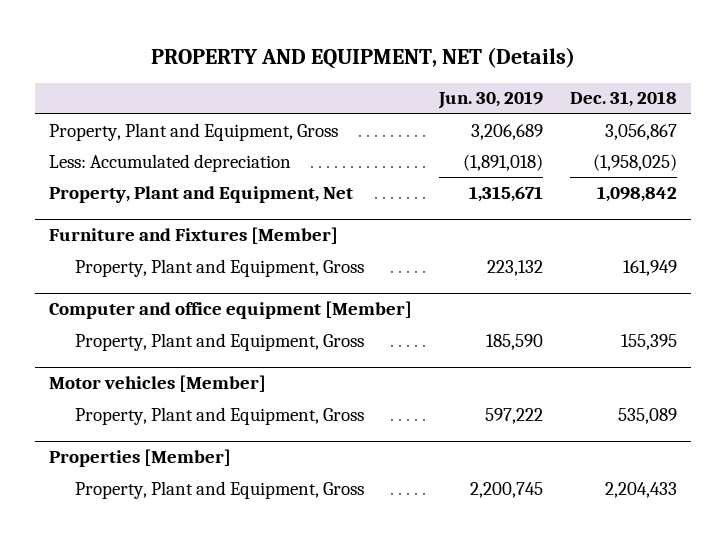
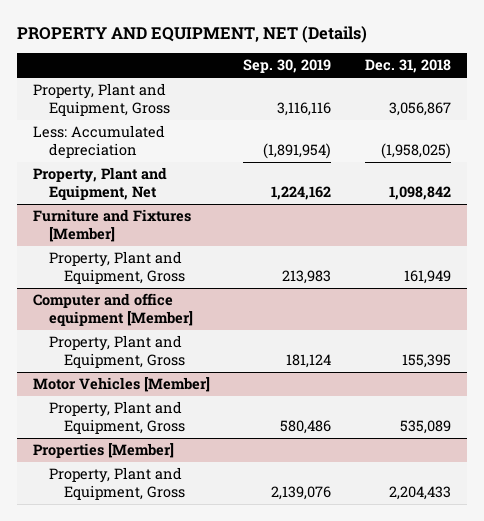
- | Jun. 30, 2019 | Dec. 31, 2018
+ | Sep. 30, 2019 | Dec. 31, 2018
- Motor vehicles [Member]
+ Motor Vehicles [Member]

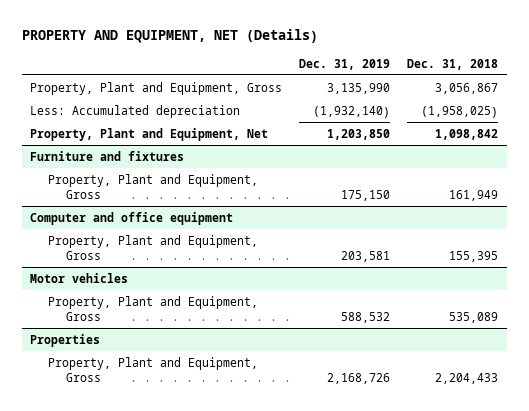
- | Sep. 30, 2019 | Dec. 31, 2018
+ | Dec. 31, 2019 | Dec. 31, 2018
- Furniture and Fixtures [Member]
+ Furniture and fixtures
- Computer and office equipment [Member]
+ Computer and office equipment
- Motor Vehicles [Member]
+ Motor vehicles
- Properties [Member]
+ Properties

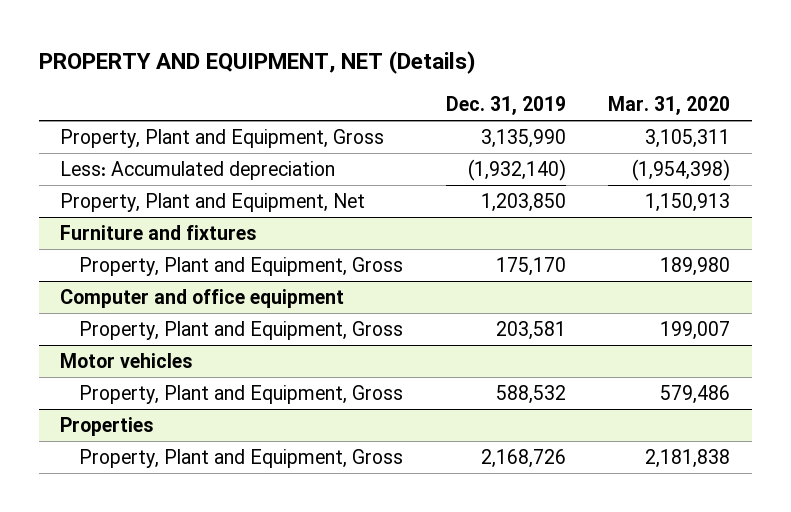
- | Dec. 31, 2019 | Dec. 31, 2018
+ | Dec. 31, 2019 | Mar. 31, 2020
@ Furniture and fixtures
- Property, Plant and Equipment, Gross | 175,150 | 161,949
+ Property, Plant and Equipment, Gross | 175,170 | 189,980

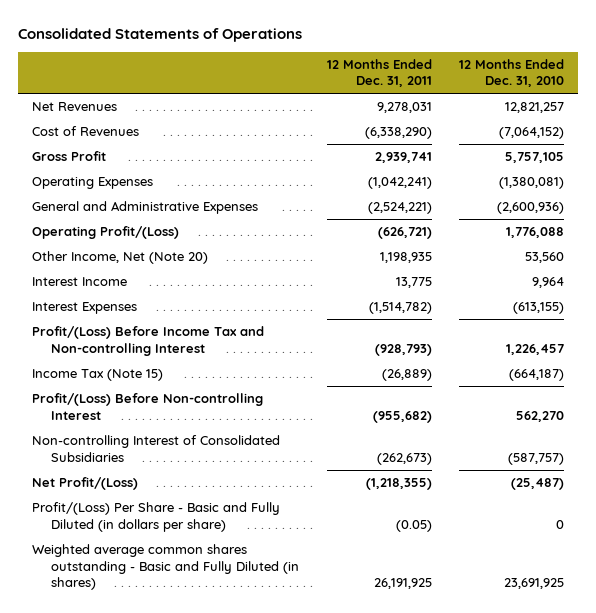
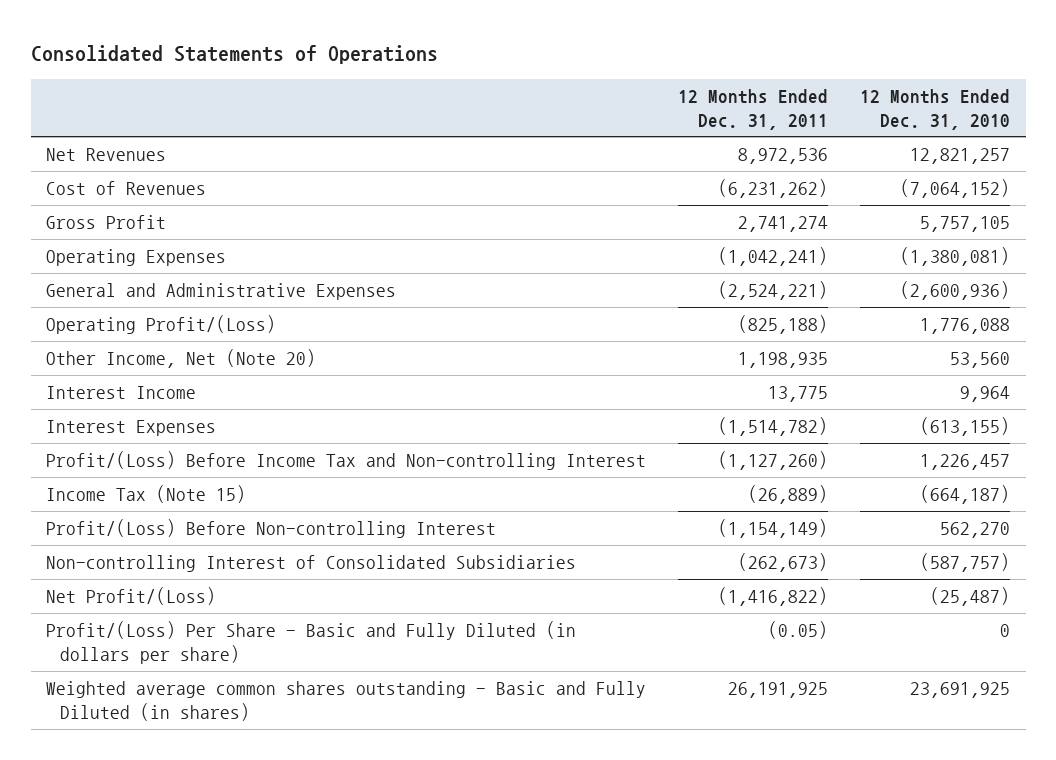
- Net Revenues | 9,278,031 | 12,821,257
- Cost of Revenues | (6,338,290) | (7,064,152)
- Gross Profit | 2,939,741 | 5,757,105
+ Net Revenues | 8,972,536 | 12,821,257
+ Cost of Revenues | (6,231,262) | (7,064,152)
+ Gross Profit | 2,741,274 | 5,757,105
- Operating Profit/(Loss) | (626,721) | 1,776,088
+ Operating Profit/(Loss) | (825,188) | 1,776,088
- Profit/(Loss) Before Income Tax and Non-controlling Interest | (928,793) | 1,226,457
+ Profit/(Loss) Before Income Tax and Non-controlling Interest | (1,127,260) | 1,226,457
- Profit/(Loss) Before Non-controlling Interest | (955,682) | 562,270
+ Profit/(Loss) Before Non-controlling Interest | (1,154,149) | 562,270
- Net Profit/(Loss) | (1,218,355) | (25,487)
+ Net Profit/(Loss) | (1,416,822) | (25,487)

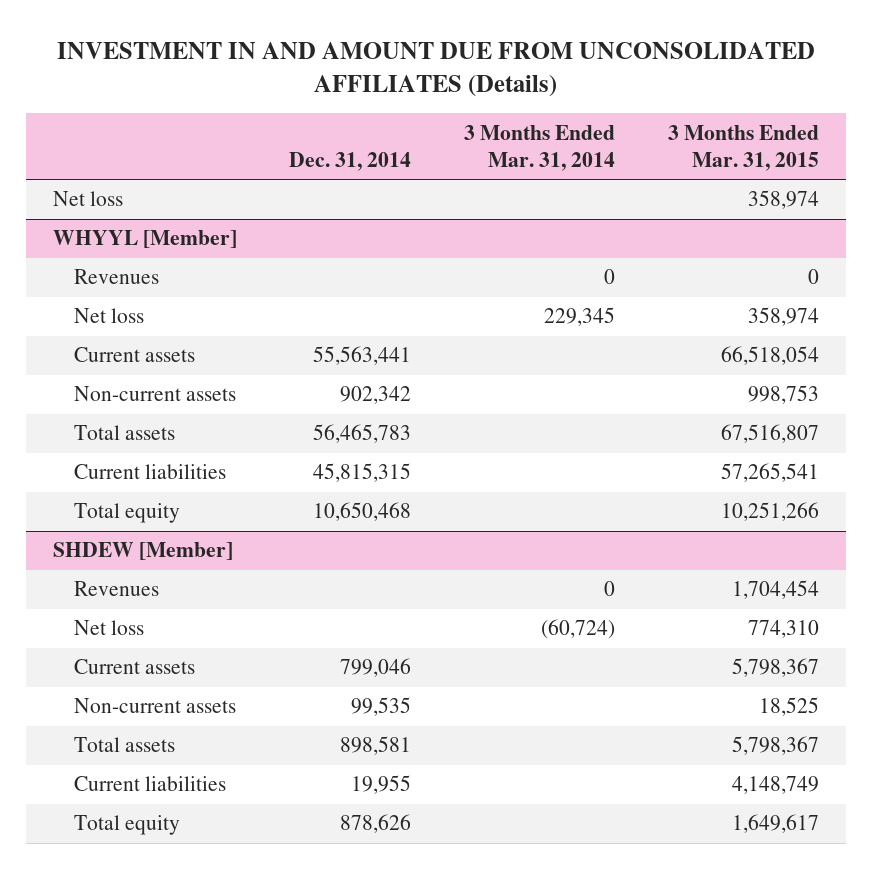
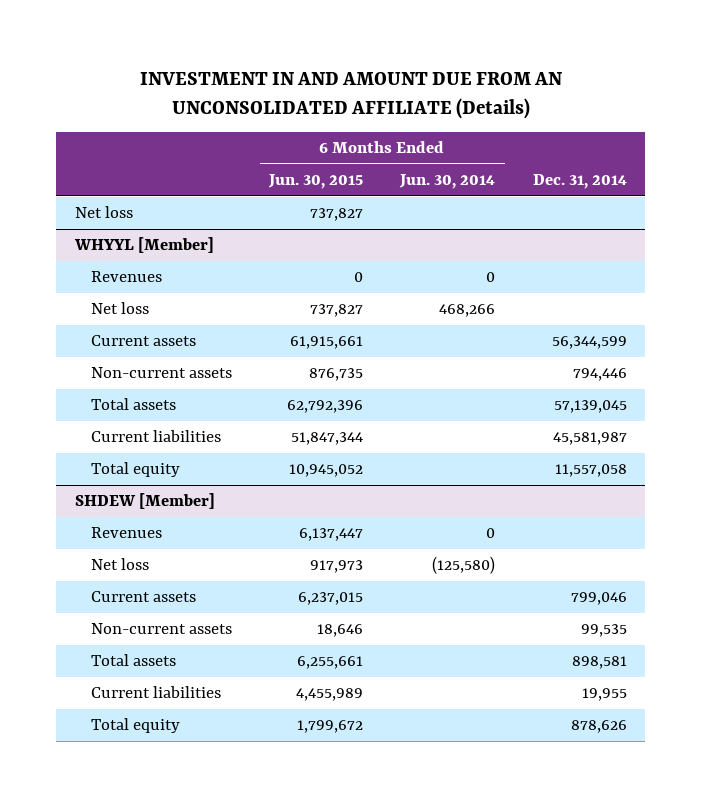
- INVESTMENT IN AND AMOUNT DUE FROM UNCONSOLIDATED AFFILIATES (Details)
+ INVESTMENT IN AND AMOUNT DUE FROM AN UNCONSOLIDATED AFFILIATE (Details)
- | Dec. 31, 2014 | 3 Months Ended Mar. 31, 2014 | 3 Months Ended Mar. 31, 2015
+ | 6 Months Ended Jun. 30, 2015 | 6 Months Ended Jun. 30, 2014 | Dec. 31, 2014
@ WHYYL [Member]
- Current assets | 55,563,441 | | 66,518,054
- Non-current assets | 902,342 | | 998,753
- Total assets | 56,465,783 | | 67,516,807
- Current liabilities | 45,815,315 | | 57,265,541
- Total equity | 10,650,468 | | 10,251,266
+ Current assets | 61,915,661 | | 56,344,599
+ Non-current assets | 876,735 | | 794,446
+ Total assets | 62,792,396 | | 57,139,045
+ Current liabilities | 51,847,344 | | 45,581,987
+ Total equity | 10,945,052 | | 11,557,058

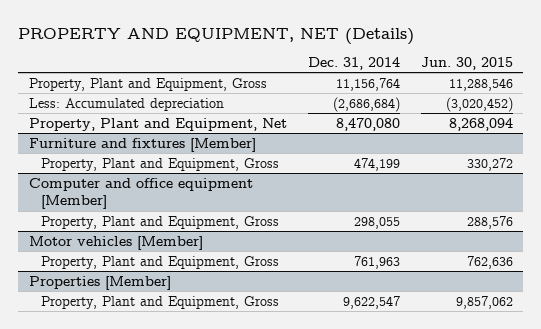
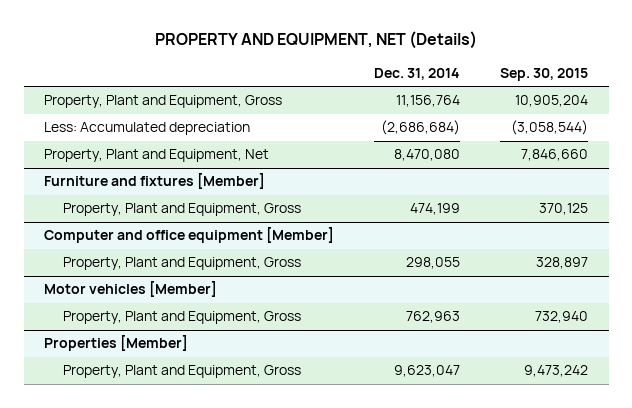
- | Dec. 31, 2014 | Jun. 30, 2015
+ | Dec. 31, 2014 | Sep. 30, 2015
@ Motor vehicles [Member]
- Property, Plant and Equipment, Gross | 761,963 | 762,636
+ Property, Plant and Equipment, Gross | 762,963 | 732,940
@ Properties [Member]
- Property, Plant and Equipment, Gross | 9,622,547 | 9,857,062
+ Property, Plant and Equipment, Gross | 9,623,047 | 9,473,242

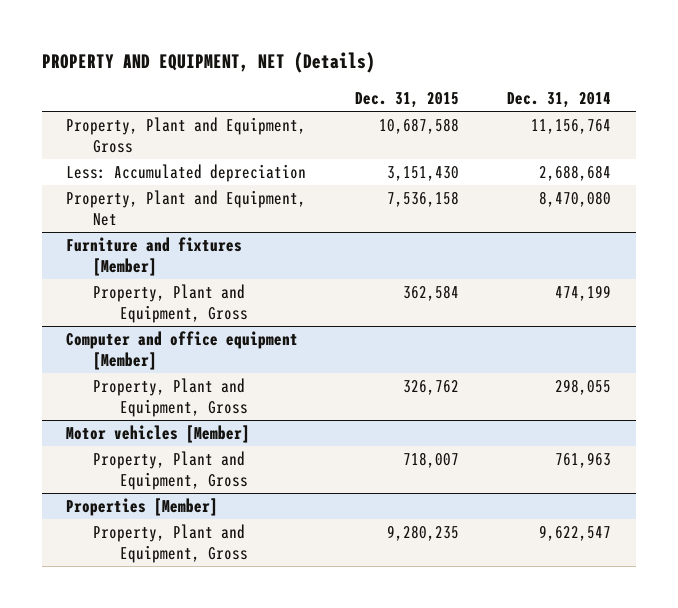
- | Dec. 31, 2014 | Sep. 30, 2015
+ | Dec. 31, 2015 | Dec. 31, 2014
- Less: Accumulated depreciation | (2,686,684) | (3,058,544)
+ Less: Accumulated depreciation | 3,151,430 | 2,688,684
@ Motor vehicles [Member]
- Property, Plant and Equipment, Gross | 762,963 | 732,940
+ Property, Plant and Equipment, Gross | 718,007 | 761,963
@ Properties [Member]
- Property, Plant and Equipment, Gross | 9,623,047 | 9,473,242
+ Property, Plant and Equipment, Gross | 9,280,235 | 9,622,547

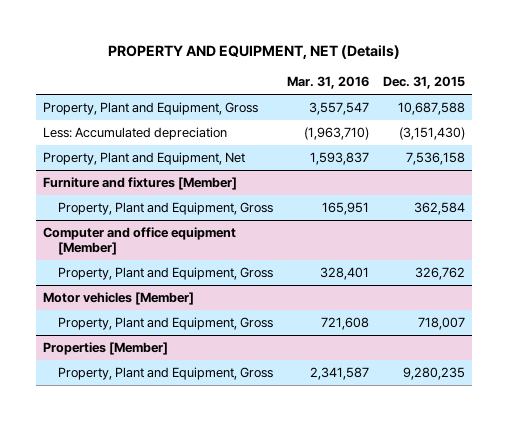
- | Dec. 31, 2015 | Dec. 31, 2014
+ | Mar. 31, 2016 | Dec. 31, 2015
- Less: Accumulated depreciation | 3,151,430 | 2,688,684
+ Less: Accumulated depreciation | (1,963,710) | (3,151,430)

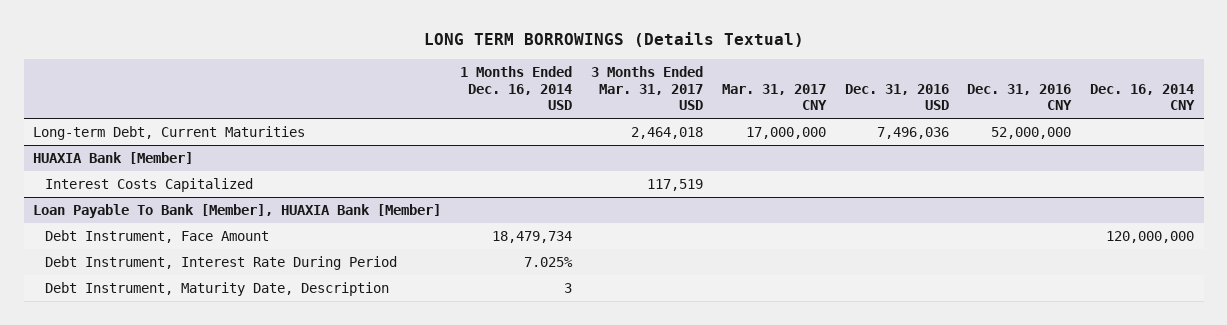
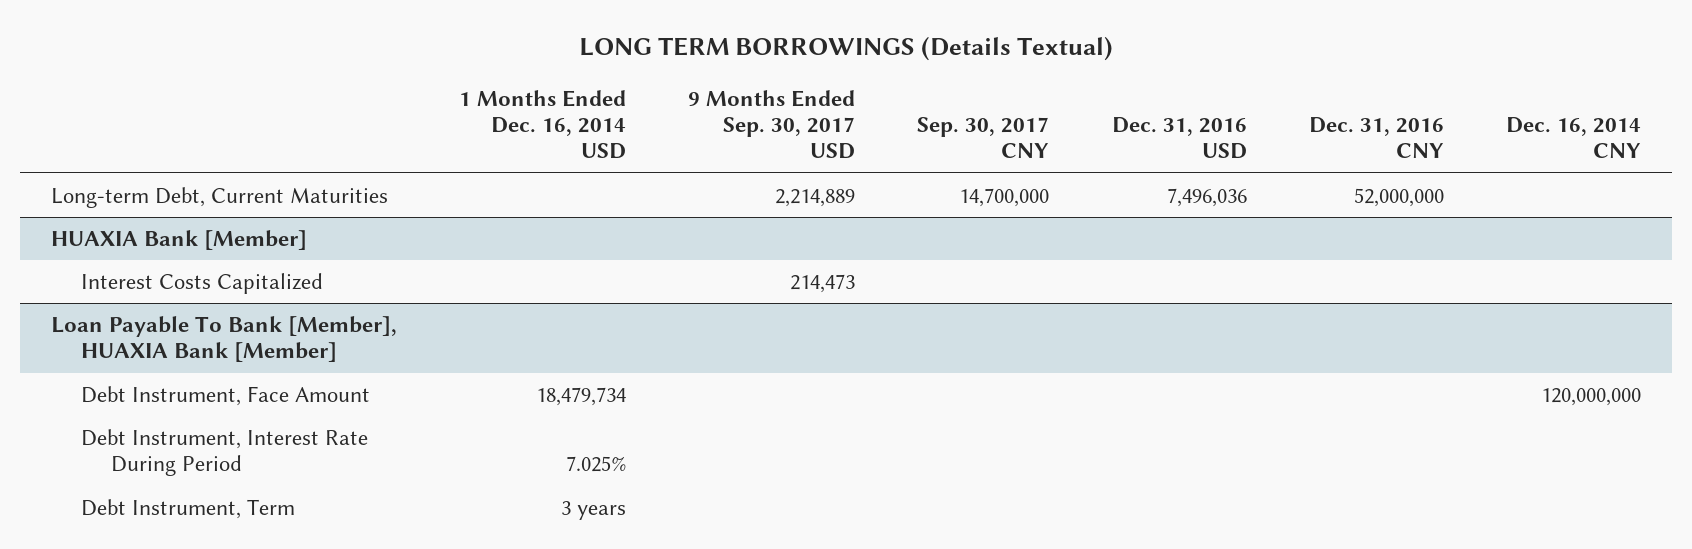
- | 1 Months Ended Dec. 16, 2014 USD | 3 Months Ended Mar. 31, 2017 USD | Mar. 31, 2017 CNY | Dec. 31, 2016 USD | Dec. 31, 2016 CNY | Dec. 16, 2014 CNY
+ | 1 Months Ended Dec. 16, 2014 USD | 9 Months Ended Sep. 30, 2017 USD | Sep. 30, 2017 CNY | Dec. 31, 2016 USD | Dec. 31, 2016 CNY | Dec. 16, 2014 CNY
@ Loan Payable To Bank [Member], HUAXIA Bank [Member]
- Debt Instrument, Maturity Date, Description | 3 | | | | |
+ Debt Instrument, Term | 3 years | | | | |

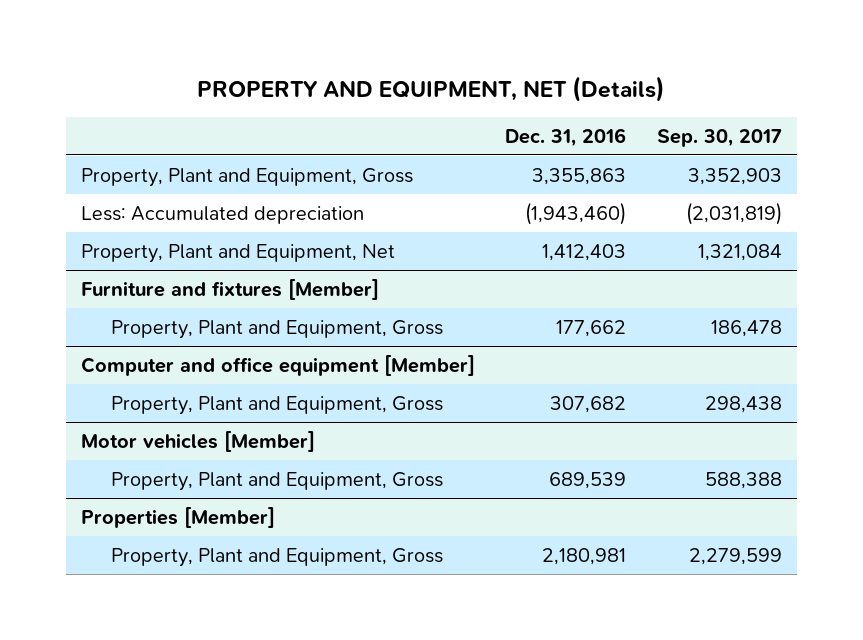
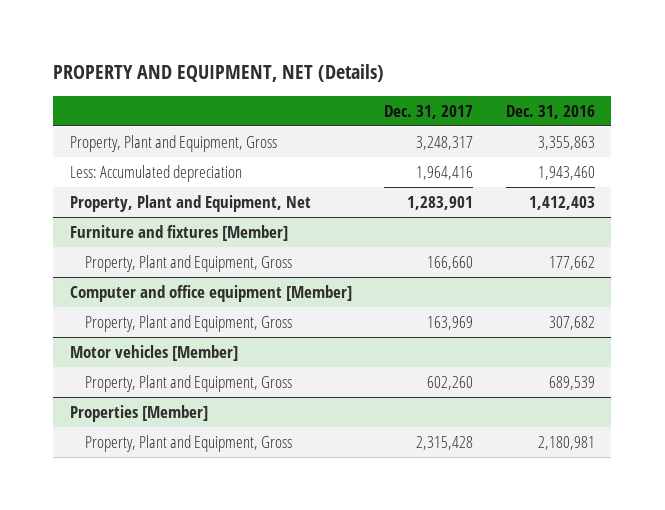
- | Dec. 31, 2016 | Sep. 30, 2017
+ | Dec. 31, 2017 | Dec. 31, 2016
- Less: Accumulated depreciation | (1,943,460) | (2,031,819)
+ Less: Accumulated depreciation | 1,964,416 | 1,943,460

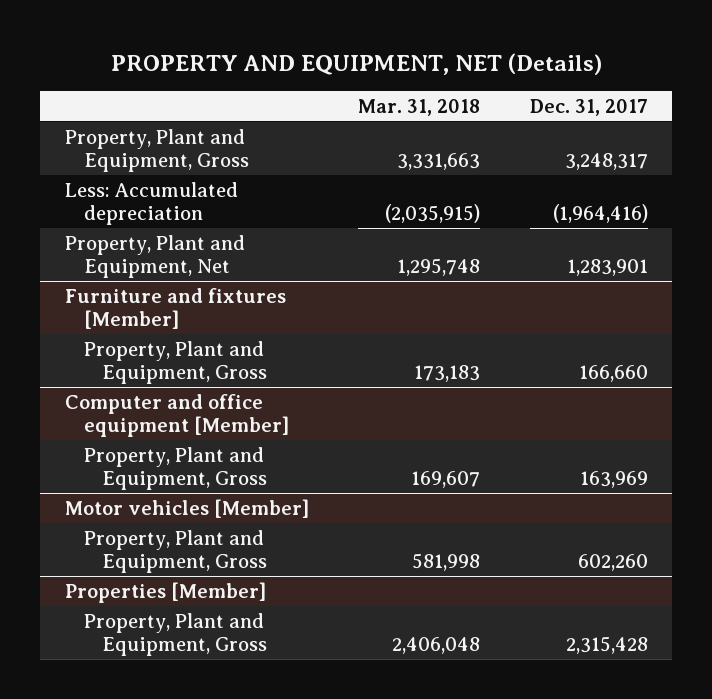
- | Dec. 31, 2017 | Dec. 31, 2016
+ | Mar. 31, 2018 | Dec. 31, 2017
- Less: Accumulated depreciation | 1,964,416 | 1,943,460
+ Less: Accumulated depreciation | (2,035,915) | (1,964,416)

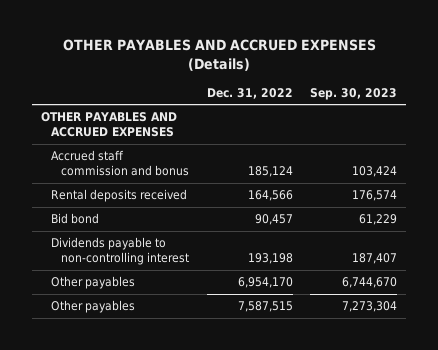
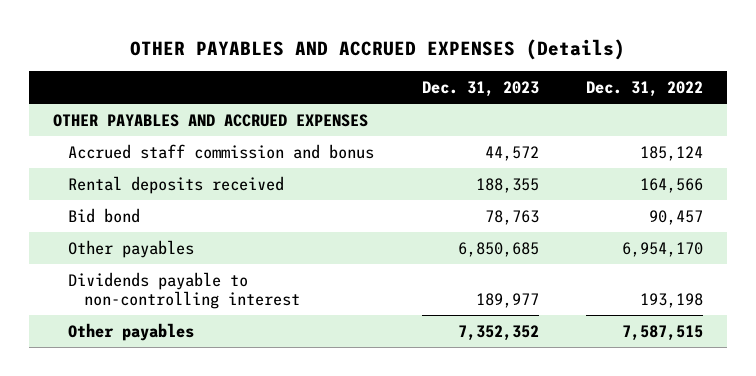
- | Dec. 31, 2022 | Sep. 30, 2023
+ | Dec. 31, 2023 | Dec. 31, 2022
moved down: Dividends payable to non-controlling interest | 189,977 | 193,198

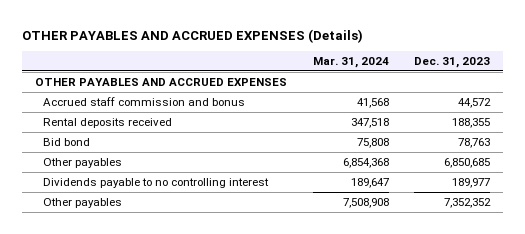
- | Dec. 31, 2023 | Dec. 31, 2022
+ | Mar. 31, 2024 | Dec. 31, 2023
- Dividends payable to non-controlling interest | 189,977 | 193,198
+ Dividends payable to no controlling interest | 189,647 | 189,977

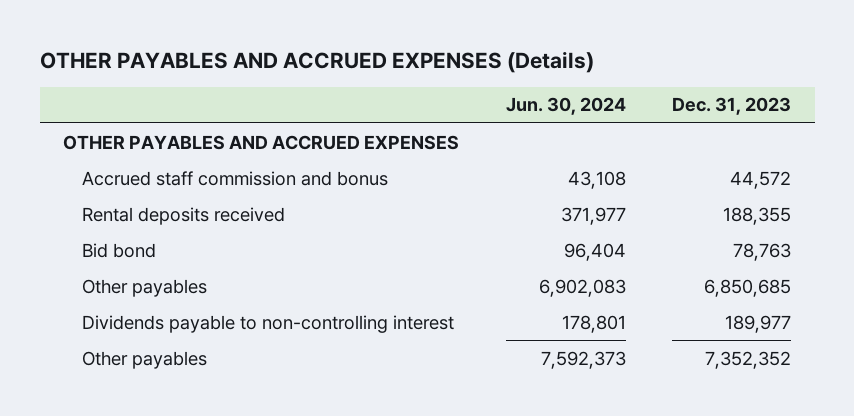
- | Mar. 31, 2024 | Dec. 31, 2023
+ | Jun. 30, 2024 | Dec. 31, 2023
- Dividends payable to no controlling interest | 189,647 | 189,977
+ Dividends payable to non-controlling interest | 178,801 | 189,977

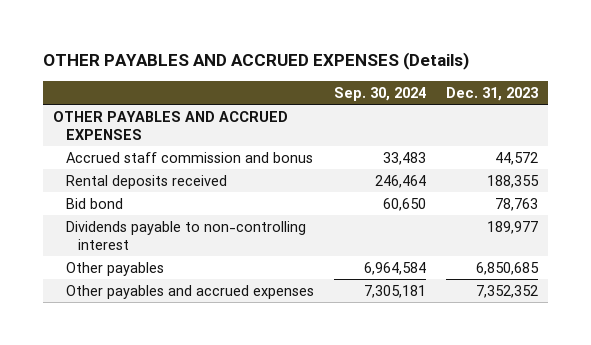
- | Jun. 30, 2024 | Dec. 31, 2023
+ | Sep. 30, 2024 | Dec. 31, 2023
- Other payables | 7,592,373 | 7,352,352
moved down: Other payables | 6,964,584 | 6,850,685
+ Other payables and accrued expenses | 7,305,181 | 7,352,352

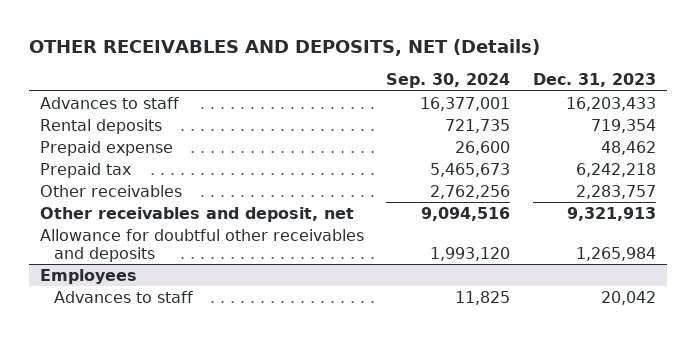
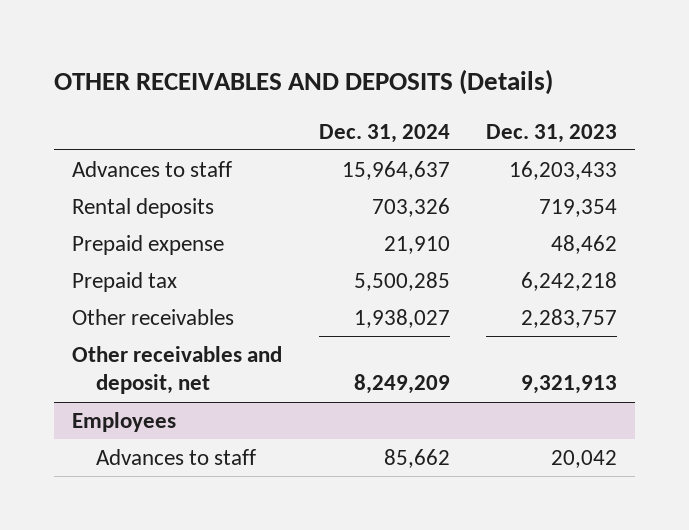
- OTHER RECEIVABLES AND DEPOSITS, NET (Details)
+ OTHER RECEIVABLES AND DEPOSITS (Details)
- | Sep. 30, 2024 | Dec. 31, 2023
+ | Dec. 31, 2024 | Dec. 31, 2023
- Allowance for doubtful other receivables and deposits | 1,993,120 | 1,265,984

